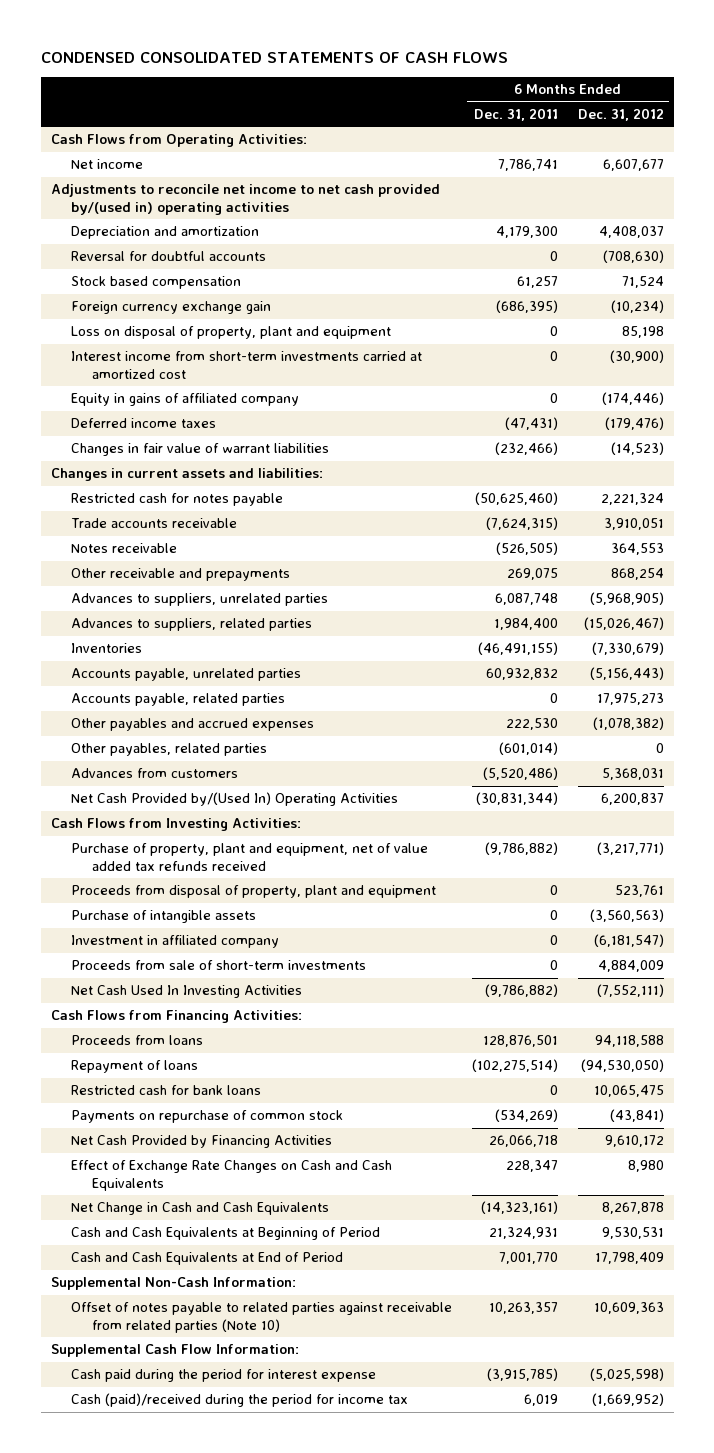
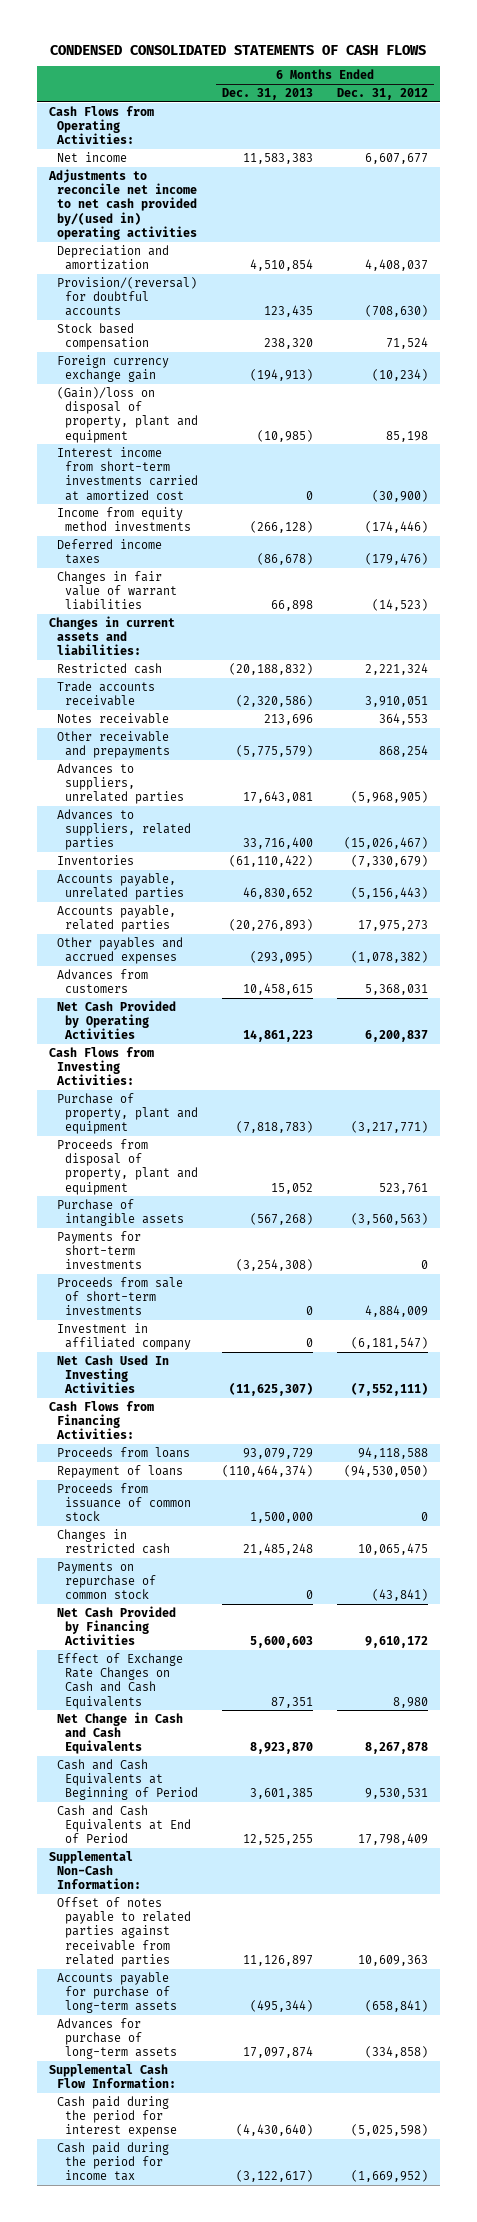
- | 6 Months Ended Dec. 31, 2011 | 6 Months Ended Dec. 31, 2012
+ | 6 Months Ended Dec. 31, 2013 | 6 Months Ended Dec. 31, 2012
- Reversal for doubtful accounts | 0 | (708,630)
+ Provision/(reversal) for doubtful accounts | 123,435 | (708,630)
- Loss on disposal of property, plant and equipment | 0 | 85,198
+ (Gain)/loss on disposal of property, plant and equipment | (10,985) | 85,198
- Equity in gains of affiliated company | 0 | (174,446)
+ Income from equity method investments | (266,128) | (174,446)
- Restricted cash for notes payable | (50,625,460) | 2,221,324
+ Restricted cash | (20,188,832) | 2,221,324
- Other payables, related parties | (601,014) | 0
- Net Cash Provided by/(Used In) Operating Activities | (30,831,344) | 6,200,837
+ Net Cash Provided by Operating Activities | 14,861,223 | 6,200,837
- Purchase of property, plant and equipment, net of value added tax refunds received | (9,786,882) | (3,217,771)
+ Purchase of property, plant and equipment | (7,818,783) | (3,217,771)
+ Payments for short-term investments | (3,254,308) | 0
moved down: Investment in affiliated company | 0 | (6,181,547)
- Restricted cash for bank loans | 0 | 10,065,475
+ Proceeds from issuance of common stock | 1,500,000 | 0
+ Changes in restricted cash | 21,485,248 | 10,065,475
- Offset of notes payable to related parties against receivable from related parties (Note 10) | 10,263,357 | 10,609,363
+ Offset of notes payable to related parties against receivable from related parties | 11,126,897 | 10,609,363
+ Accounts payable for purchase of long-term assets | (495,344) | (658,841)
+ Advances for purchase of long-term assets | 17,097,874 | (334,858)
- Cash (paid)/received during the period for income tax | 6,019 | (1,669,952)
+ Cash paid during the period for income tax | (3,122,617) | (1,669,952)

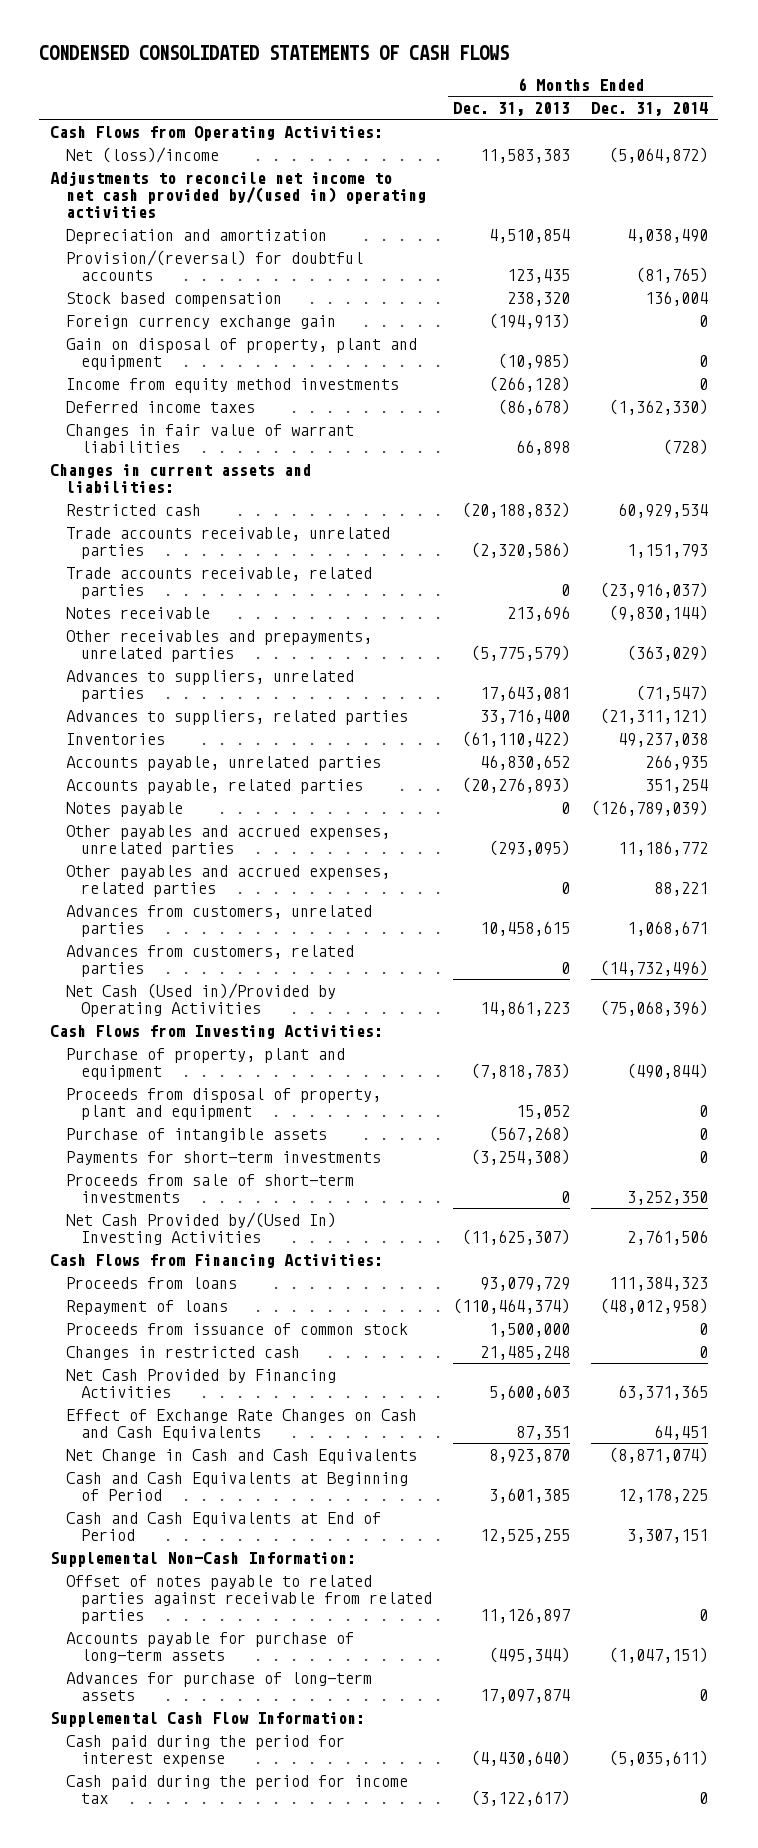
- | 6 Months Ended Dec. 31, 2013 | 6 Months Ended Dec. 31, 2012
+ | 6 Months Ended Dec. 31, 2013 | 6 Months Ended Dec. 31, 2014
- Net income | 11,583,383 | 6,607,677
+ Net (loss)/income | 11,583,383 | (5,064,872)
- (Gain)/loss on disposal of property, plant and equipment | (10,985) | 85,198
- Interest income from short-term investments carried at amortized cost | 0 | (30,900)
+ Gain on disposal of property, plant and equipment | (10,985) | 0
- Trade accounts receivable | (2,320,586) | 3,910,051
+ Trade accounts receivable, unrelated parties | (2,320,586) | 1,151,793
+ Trade accounts receivable, related parties | 0 | (23,916,037)
- Other receivable and prepayments | (5,775,579) | 868,254
+ Other receivables and prepayments, unrelated parties | (5,775,579) | (363,029)
- Other payables and accrued expenses | (293,095) | (1,078,382)
- Advances from customers | 10,458,615 | 5,368,031
- Net Cash Provided by Operating Activities | 14,861,223 | 6,200,837
+ Notes payable | 0 | (126,789,039)
+ Other payables and accrued expenses, unrelated parties | (293,095) | 11,186,772
+ Other payables and accrued expenses, related parties | 0 | 88,221
+ Advances from customers, unrelated parties | 10,458,615 | 1,068,671
+ Advances from customers, related parties | 0 | (14,732,496)
+ Net Cash (Used in)/Provided by Operating Activities | 14,861,223 | (75,068,396)
- Investment in affiliated company | 0 | (6,181,547)
- Net Cash Used In Investing Activities | (11,625,307) | (7,552,111)
+ Net Cash Provided by/(Used In) Investing Activities | (11,625,307) | 2,761,506
- Payments on repurchase of common stock | 0 | (43,841)

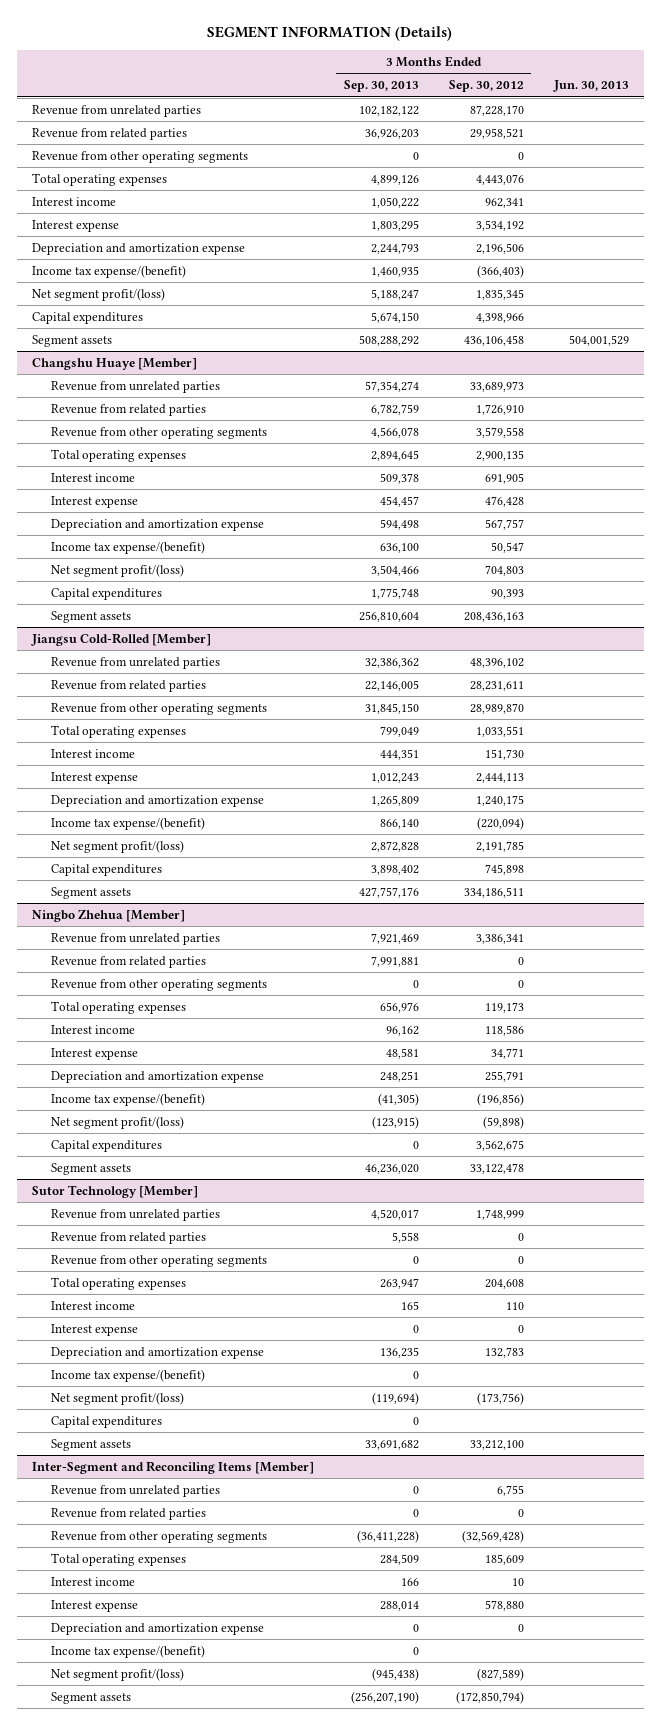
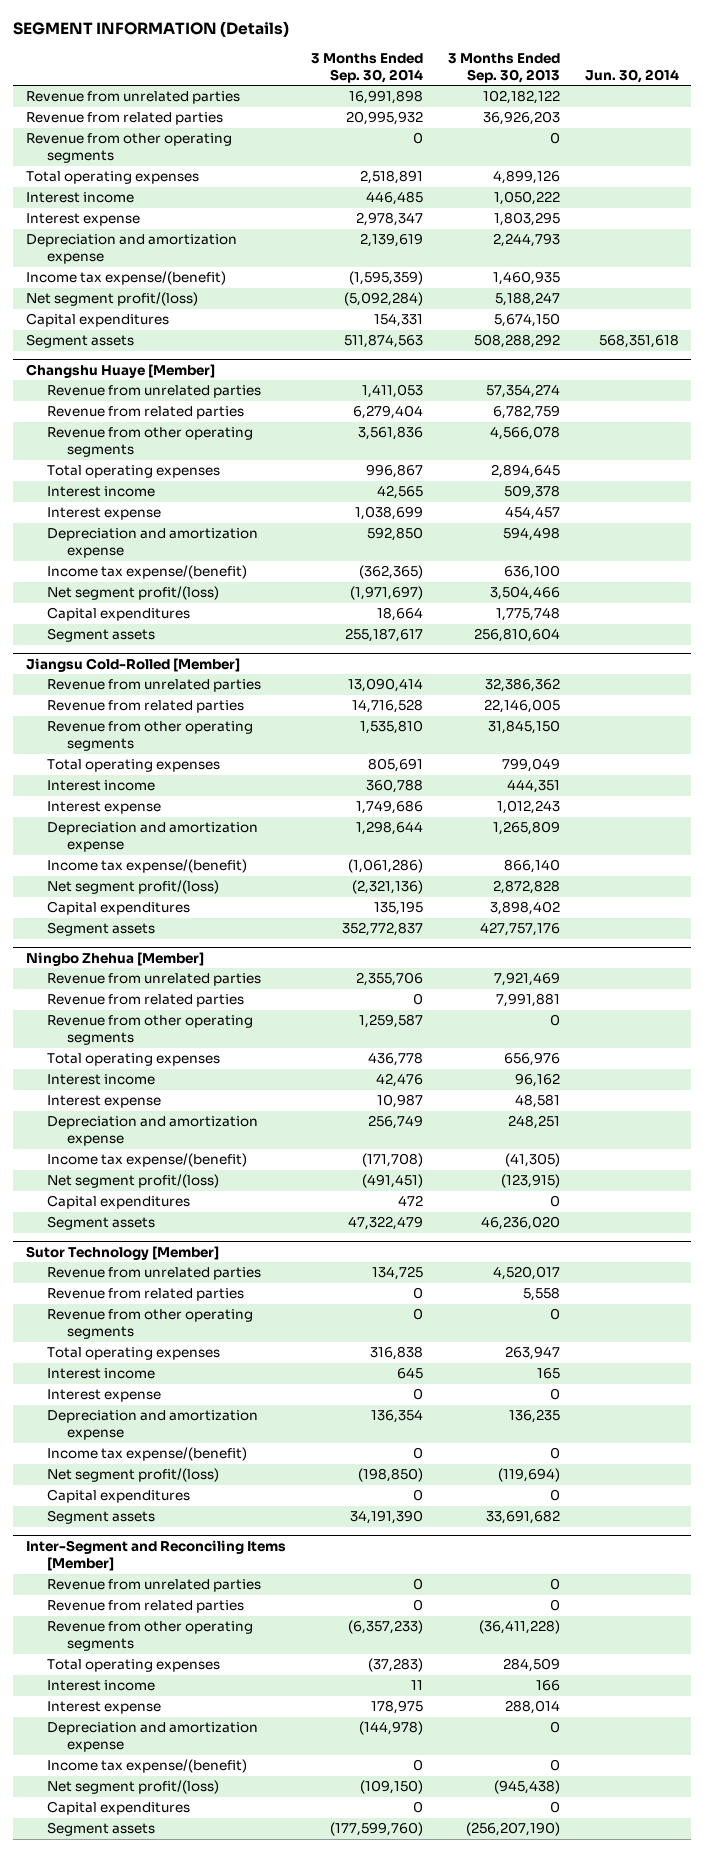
- | 3 Months Ended Sep. 30, 2013 | 3 Months Ended Sep. 30, 2012 | Jun. 30, 2013
+ | 3 Months Ended Sep. 30, 2014 | 3 Months Ended Sep. 30, 2013 | Jun. 30, 2014
@ Inter-Segment and Reconciling Items [Member]
+ Capital expenditures | 0 | 0 |

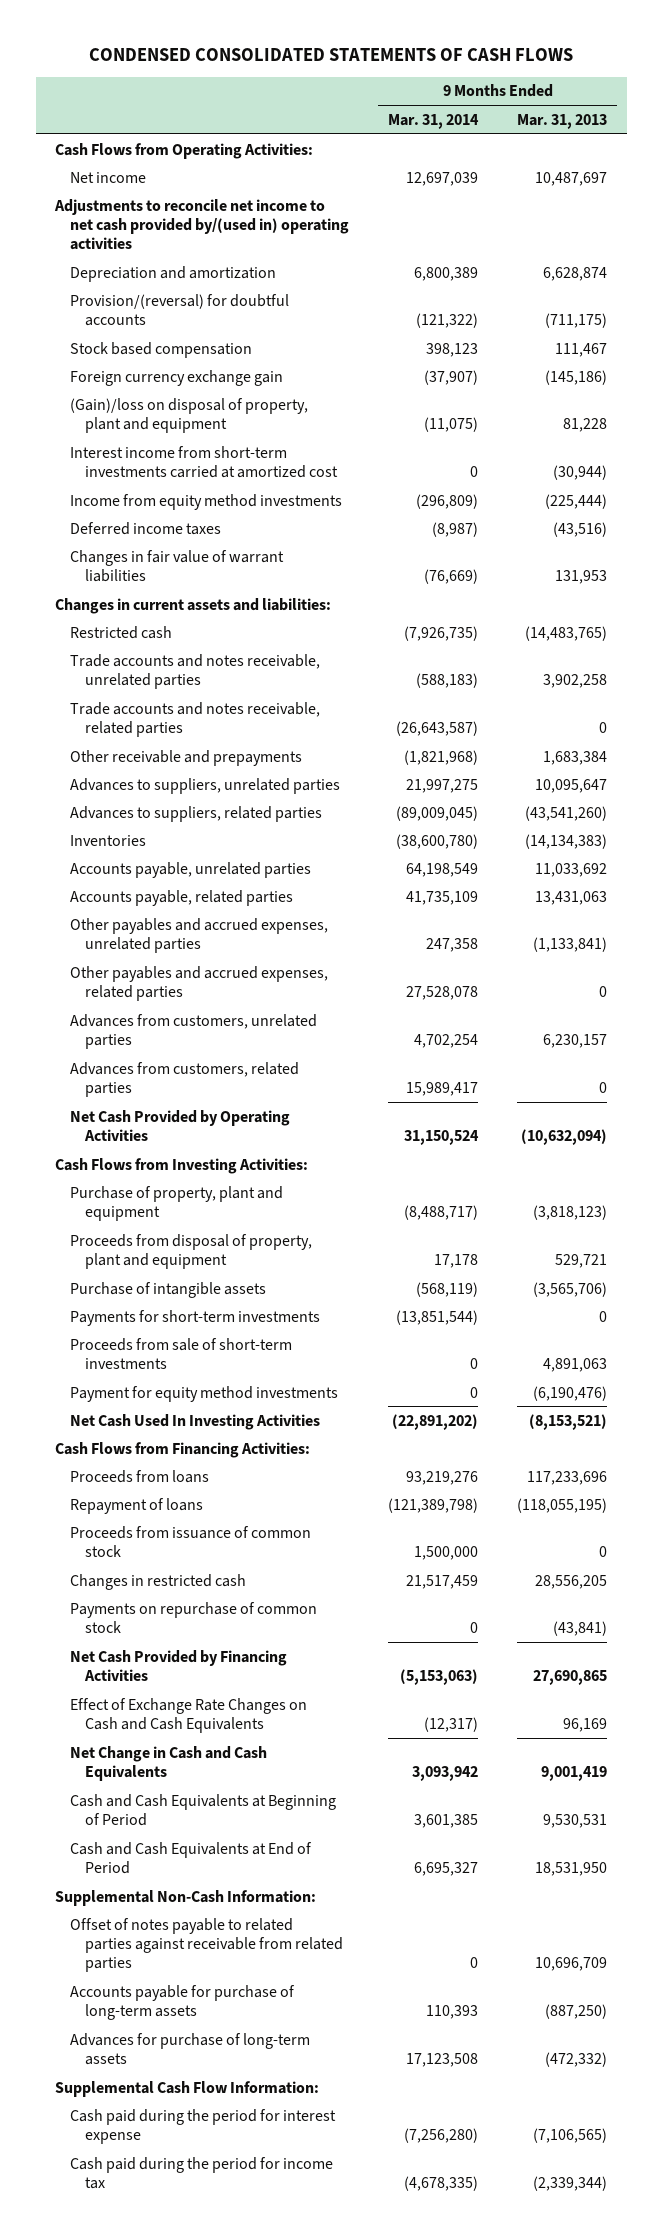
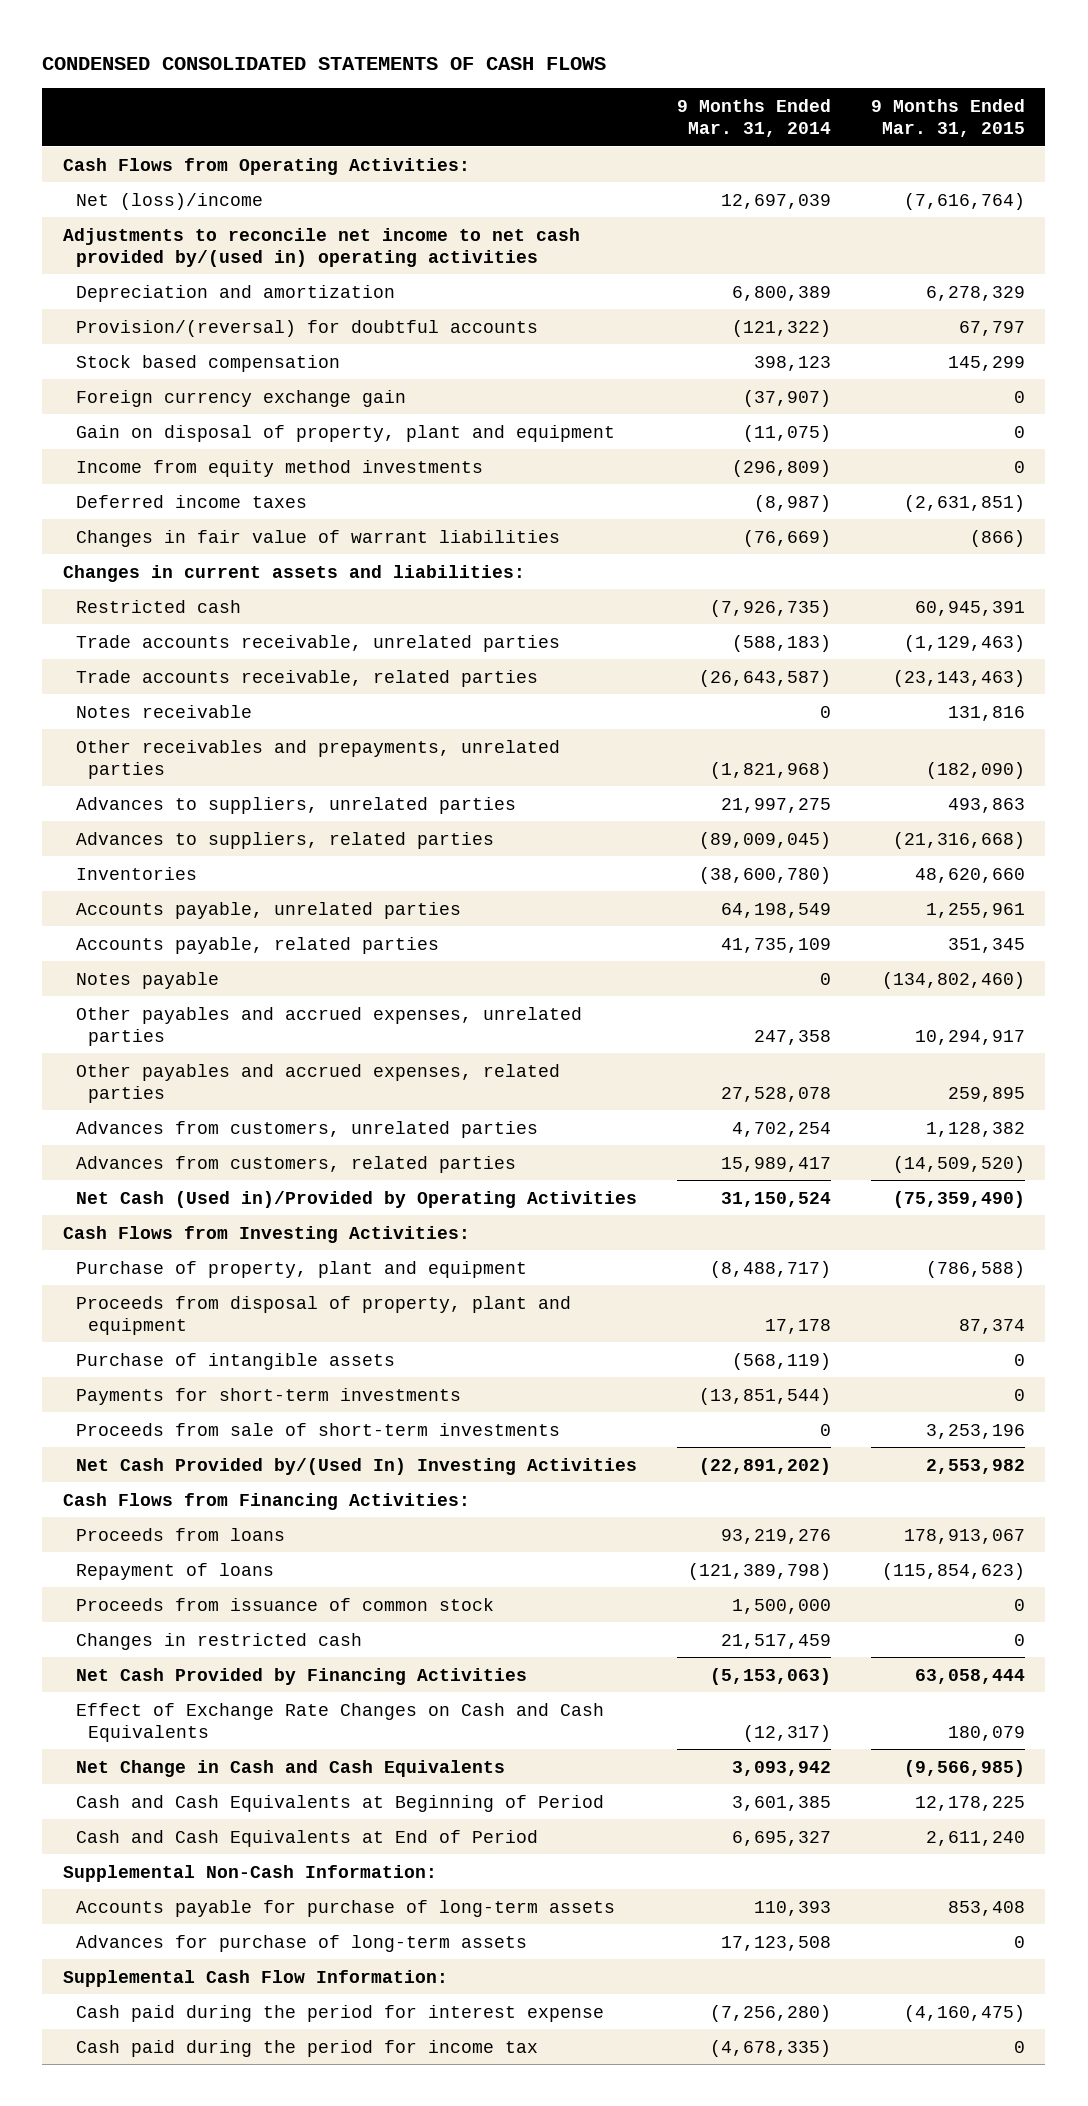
- | 9 Months Ended Mar. 31, 2014 | 9 Months Ended Mar. 31, 2013
+ | 9 Months Ended Mar. 31, 2014 | 9 Months Ended Mar. 31, 2015
- Net income | 12,697,039 | 10,487,697
+ Net (loss)/income | 12,697,039 | (7,616,764)
- (Gain)/loss on disposal of property, plant and equipment | (11,075) | 81,228
- Interest income from short-term investments carried at amortized cost | 0 | (30,944)
+ Gain on disposal of property, plant and equipment | (11,075) | 0
- Trade accounts and notes receivable, unrelated parties | (588,183) | 3,902,258
- Trade accounts and notes receivable, related parties | (26,643,587) | 0
- Other receivable and prepayments | (1,821,968) | 1,683,384
+ Trade accounts receivable, unrelated parties | (588,183) | (1,129,463)
+ Trade accounts receivable, related parties | (26,643,587) | (23,143,463)
+ Notes receivable | 0 | 131,816
+ Other receivables and prepayments, unrelated parties | (1,821,968) | (182,090)
+ Notes payable | 0 | (134,802,460)
- Net Cash Provided by Operating Activities | 31,150,524 | (10,632,094)
+ Net Cash (Used in)/Provided by Operating Activities | 31,150,524 | (75,359,490)
- Payment for equity method investments | 0 | (6,190,476)
- Net Cash Used In Investing Activities | (22,891,202) | (8,153,521)
+ Net Cash Provided by/(Used In) Investing Activities | (22,891,202) | 2,553,982
- Payments on repurchase of common stock | 0 | (43,841)
- Offset of notes payable to related parties against receivable from related parties | 0 | 10,696,709

